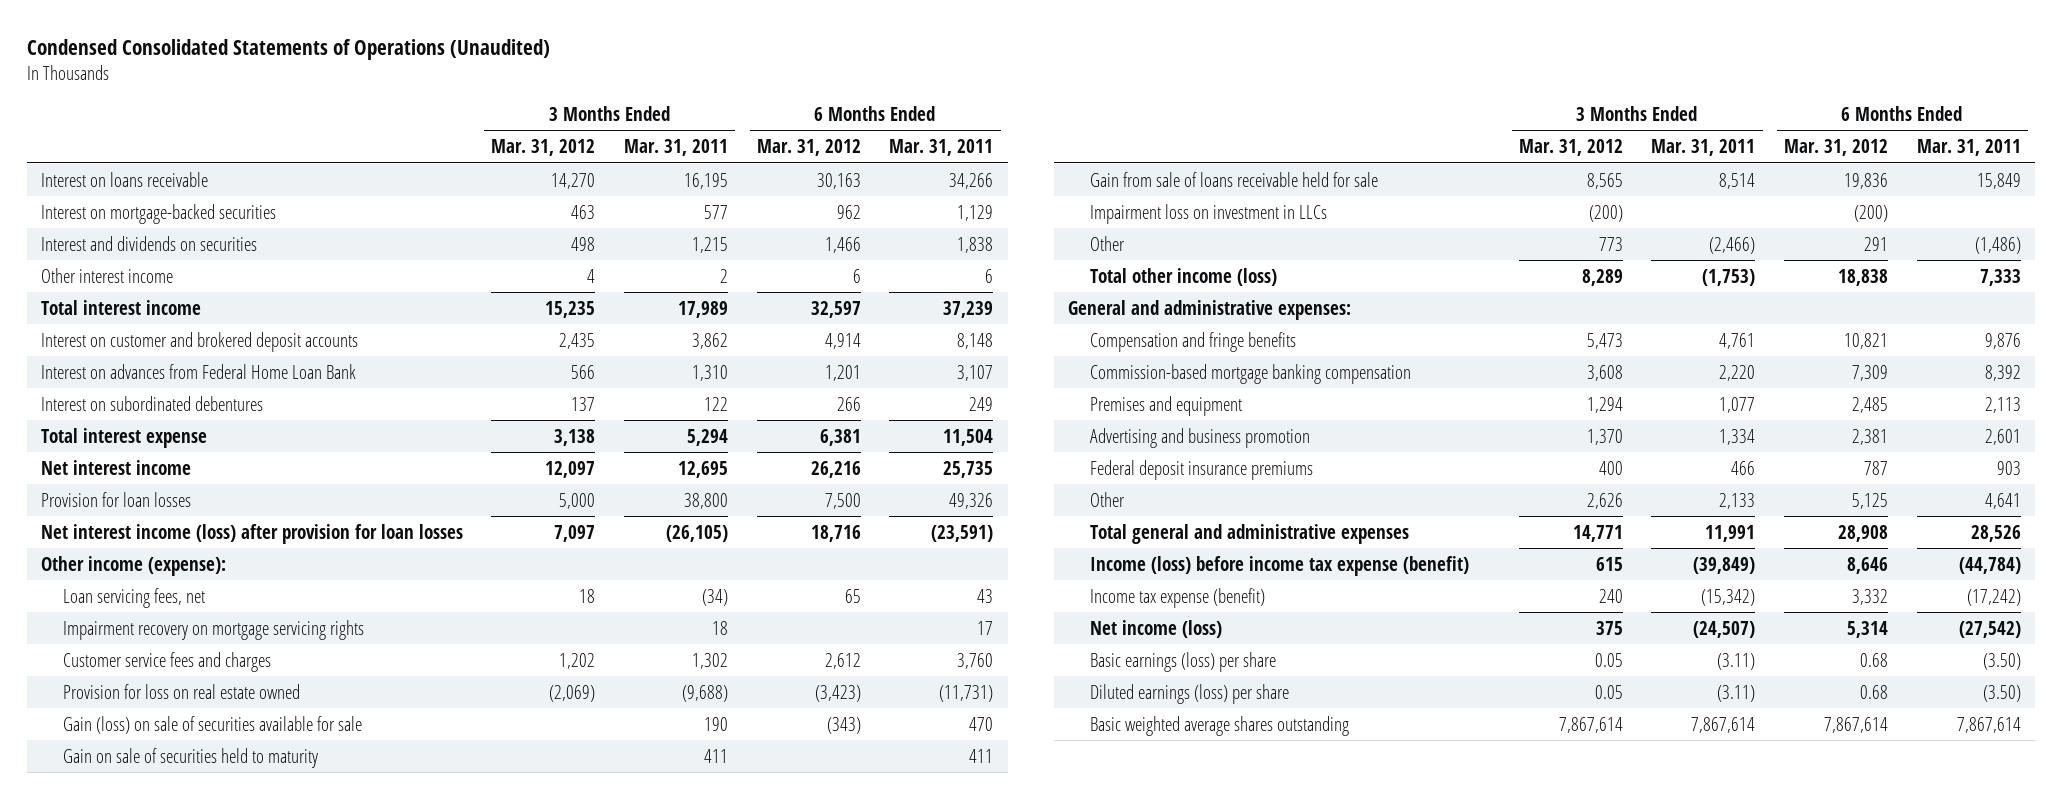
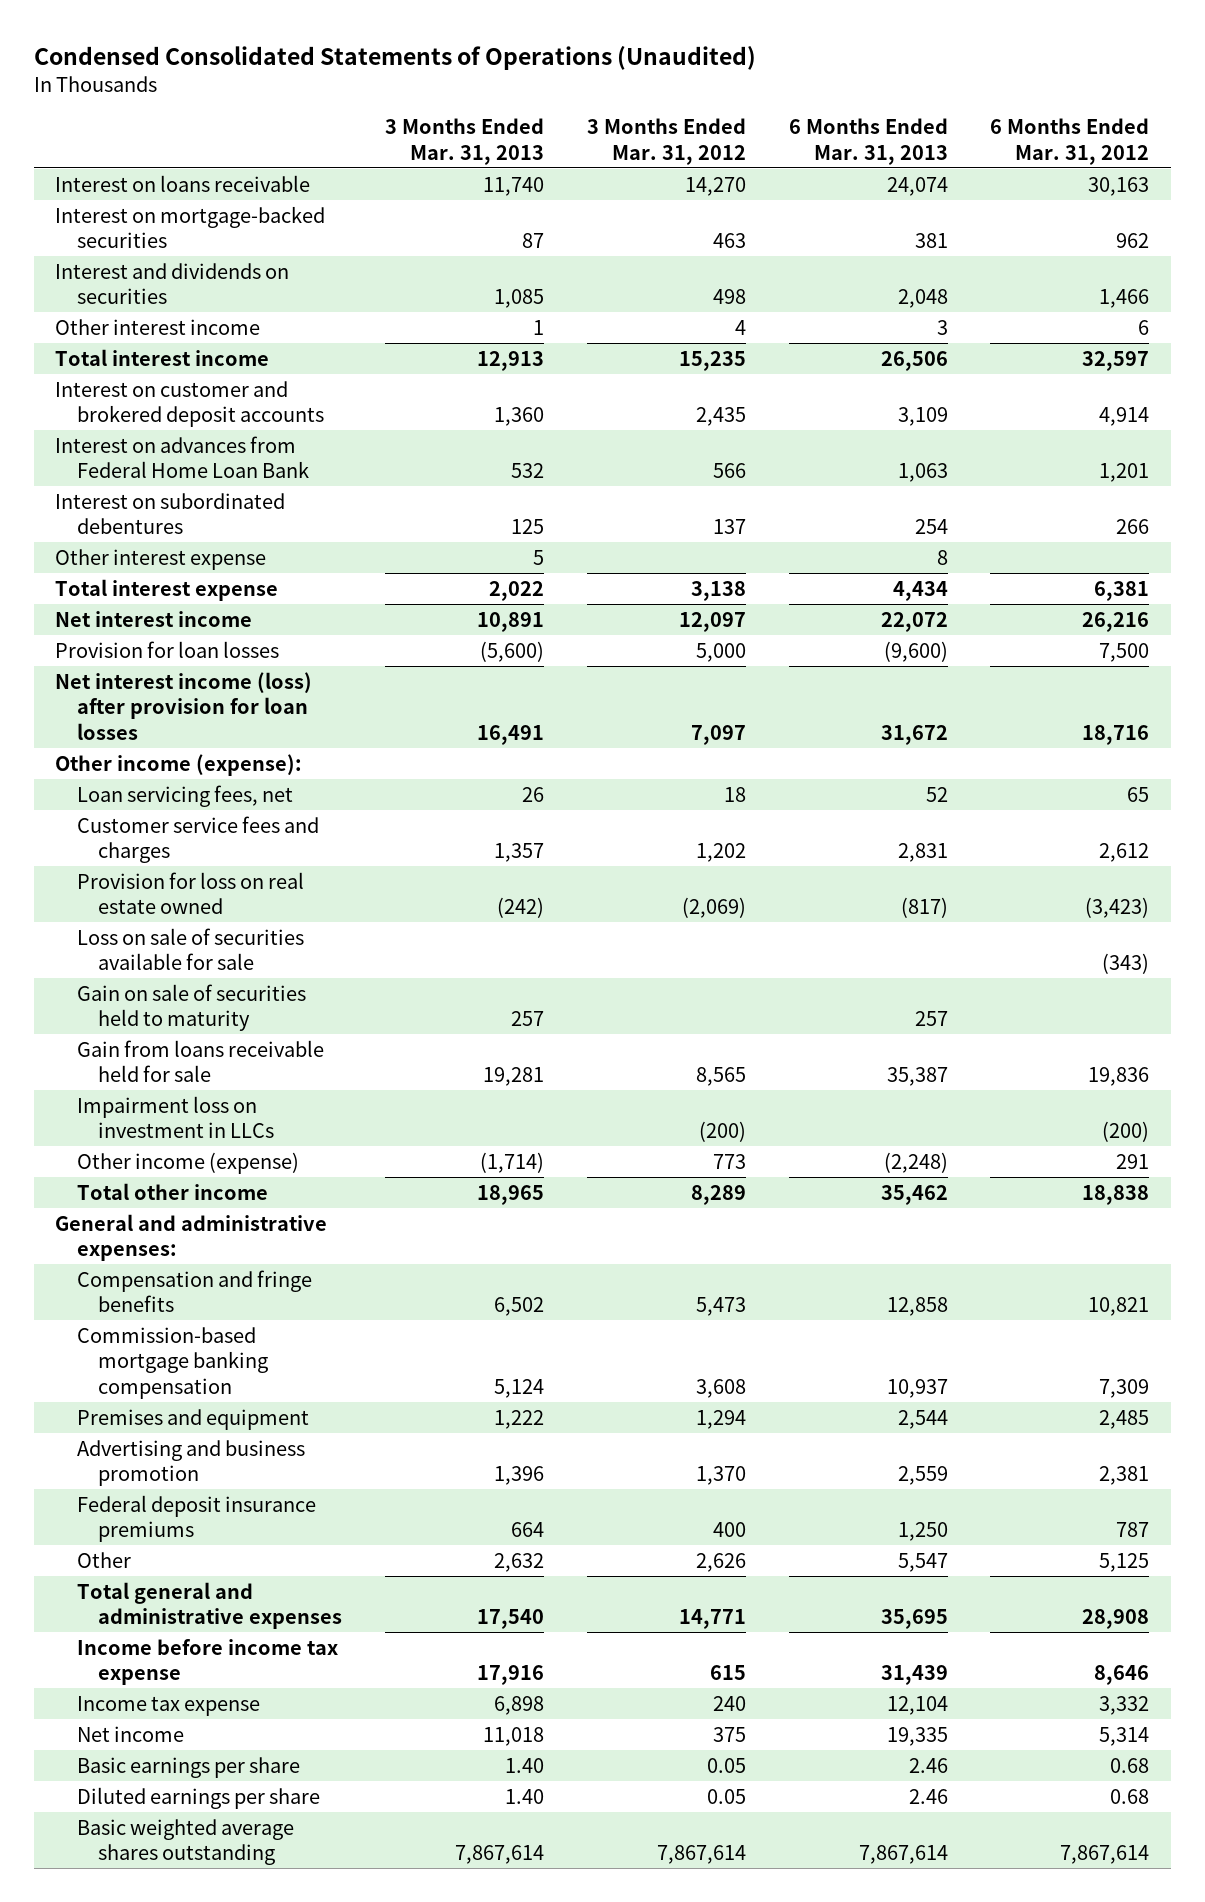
- | 3 Months Ended Mar. 31, 2012 | 3 Months Ended Mar. 31, 2011 | 6 Months Ended Mar. 31, 2012 | 6 Months Ended Mar. 31, 2011
+ | 3 Months Ended Mar. 31, 2013 | 3 Months Ended Mar. 31, 2012 | 6 Months Ended Mar. 31, 2013 | 6 Months Ended Mar. 31, 2012
+ Other interest expense | 5 | | 8 |
- Impairment recovery on mortgage servicing rights | | 18 | | 17
- Gain (loss) on sale of securities available for sale | | 190 | (343) | 470
+ Loss on sale of securities available for sale | | | | (343)
- Gain from sale of loans receivable held for sale | 8,565 | 8,514 | 19,836 | 15,849
+ Gain from loans receivable held for sale | 19,281 | 8,565 | 35,387 | 19,836
- Other | 773 | (2,466) | 291 | (1,486)
- Total other income (loss) | 8,289 | (1,753) | 18,838 | 7,333
+ Other income (expense) | (1,714) | 773 | (2,248) | 291
+ Total other income | 18,965 | 8,289 | 35,462 | 18,838
- Income (loss) before income tax expense (benefit) | 615 | (39,849) | 8,646 | (44,784)
- Income tax expense (benefit) | 240 | (15,342) | 3,332 | (17,242)
- Net income (loss) | 375 | (24,507) | 5,314 | (27,542)
- Basic earnings (loss) per share | 0.05 | (3.11) | 0.68 | (3.50)
- Diluted earnings (loss) per share | 0.05 | (3.11) | 0.68 | (3.50)
+ Income before income tax expense | 17,916 | 615 | 31,439 | 8,646
+ Income tax expense | 6,898 | 240 | 12,104 | 3,332
+ Net income | 11,018 | 375 | 19,335 | 5,314
+ Basic earnings per share | 1.40 | 0.05 | 2.46 | 0.68
+ Diluted earnings per share | 1.40 | 0.05 | 2.46 | 0.68

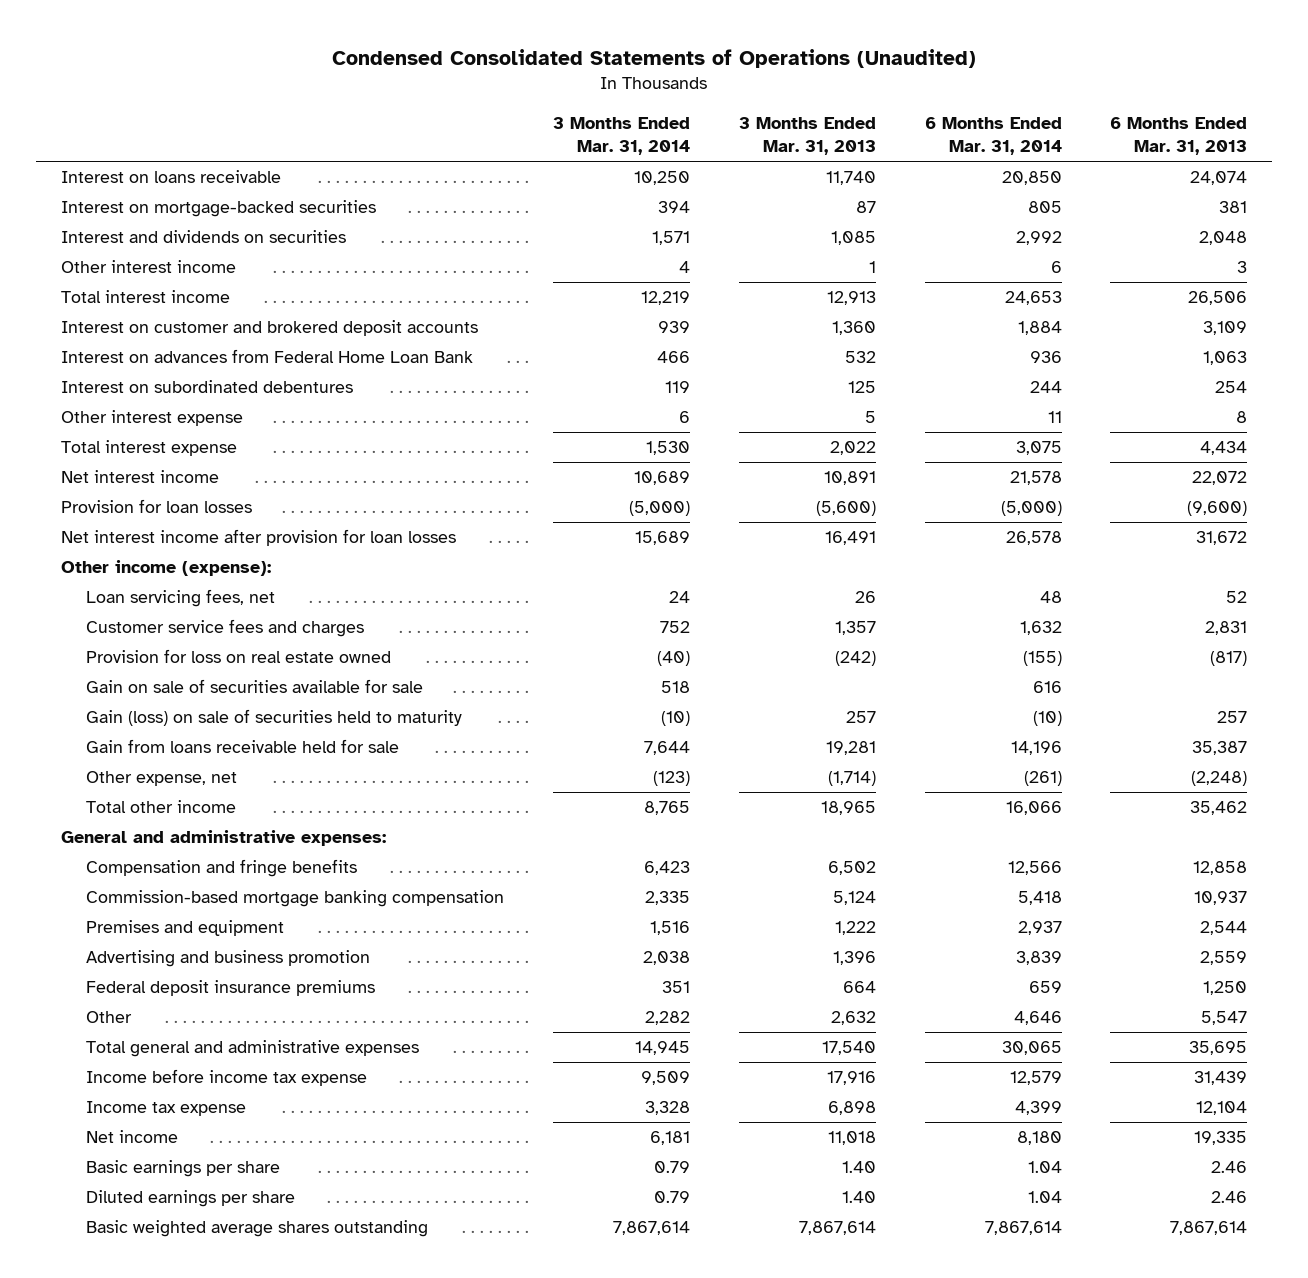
- | 3 Months Ended Mar. 31, 2013 | 3 Months Ended Mar. 31, 2012 | 6 Months Ended Mar. 31, 2013 | 6 Months Ended Mar. 31, 2012
+ | 3 Months Ended Mar. 31, 2014 | 3 Months Ended Mar. 31, 2013 | 6 Months Ended Mar. 31, 2014 | 6 Months Ended Mar. 31, 2013
- Net interest income (loss) after provision for loan losses | 16,491 | 7,097 | 31,672 | 18,716
+ Net interest income after provision for loan losses | 15,689 | 16,491 | 26,578 | 31,672
- Loss on sale of securities available for sale | | | | (343)
- Gain on sale of securities held to maturity | 257 | | 257 |
+ Gain on sale of securities available for sale | 518 | | 616 |
+ Gain (loss) on sale of securities held to maturity | (10) | 257 | (10) | 257
- Impairment loss on investment in LLCs | | (200) | | (200)
- Other income (expense) | (1,714) | 773 | (2,248) | 291
+ Other expense, net | (123) | (1,714) | (261) | (2,248)

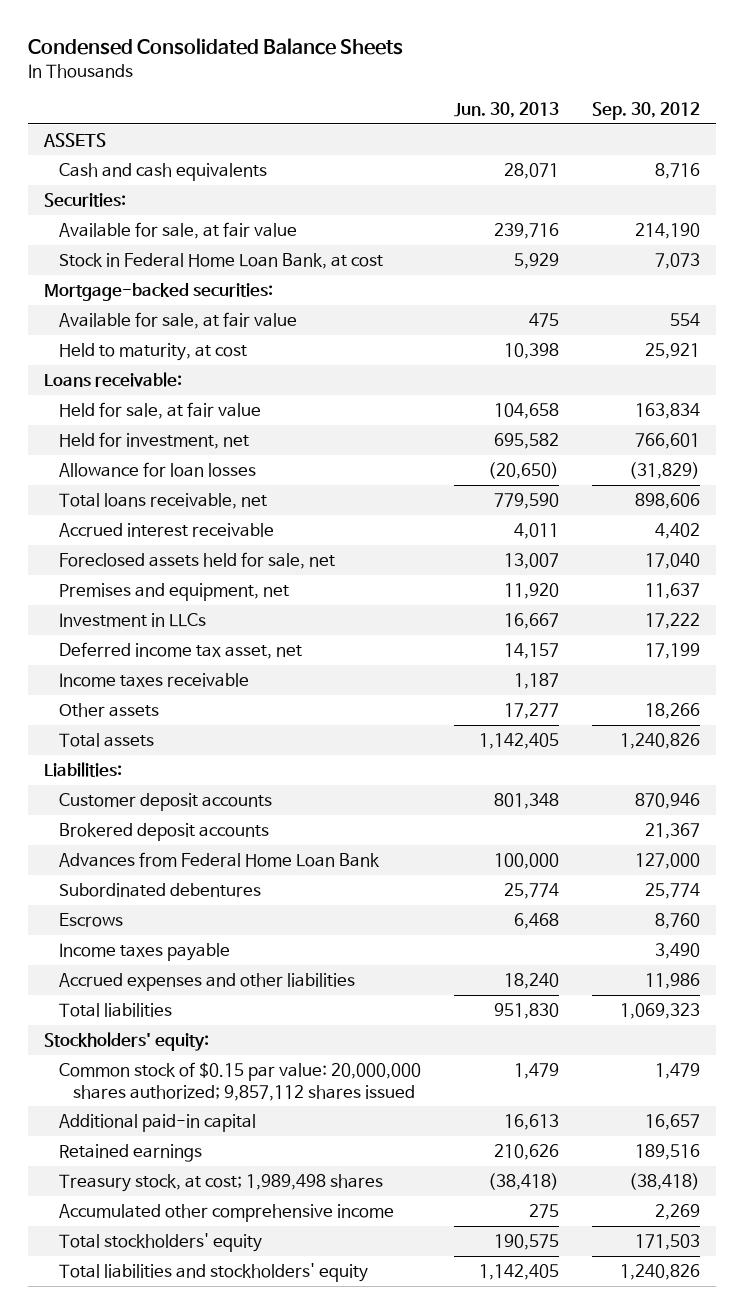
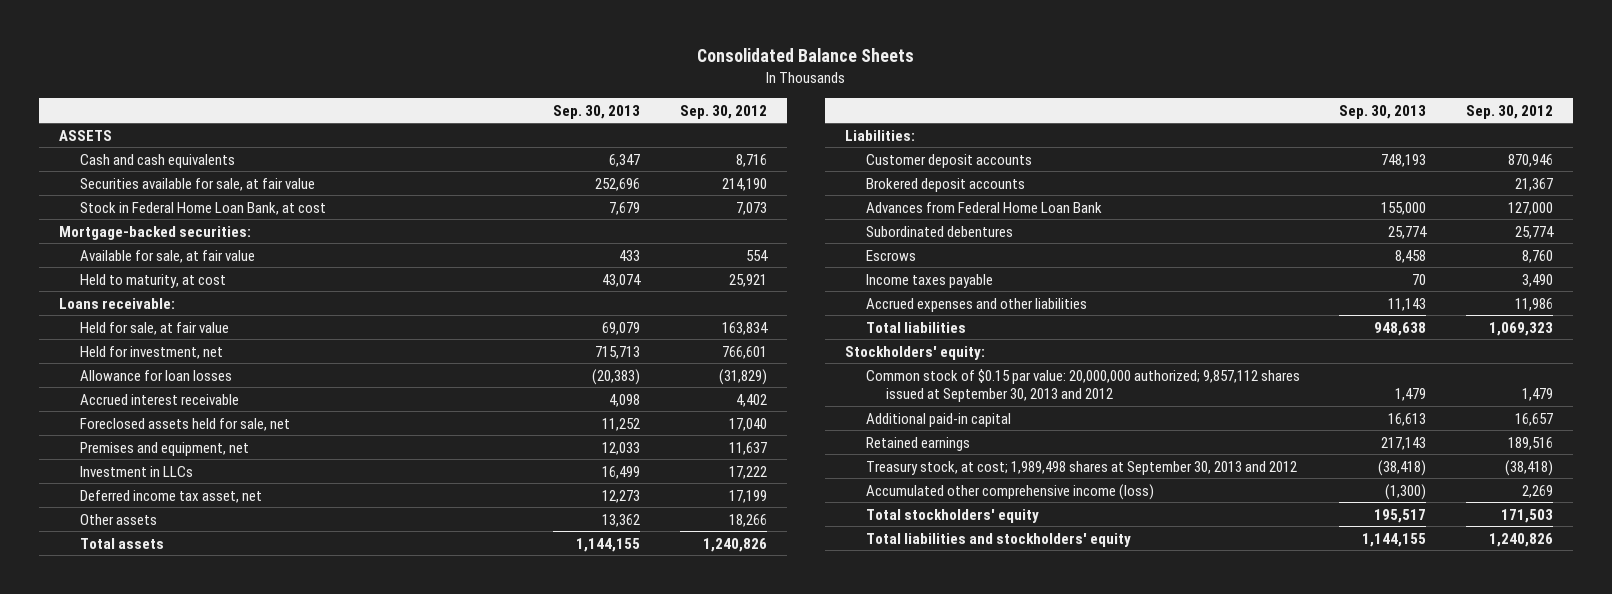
- Condensed Consolidated Balance Sheets
+ Consolidated Balance Sheets
- | Jun. 30, 2013 | Sep. 30, 2012
+ | Sep. 30, 2013 | Sep. 30, 2012
- Securities:
- Available for sale, at fair value | 239,716 | 214,190
+ Securities available for sale, at fair value | 252,696 | 214,190
- Total loans receivable, net | 779,590 | 898,606
- Income taxes receivable | 1,187 |
- Common stock of $0.15 par value: 20,000,000 shares authorized; 9,857,112 shares issued | 1,479 | 1,479
+ Common stock of $0.15 par value: 20,000,000 authorized; 9,857,112 shares issued at September 30, 2013 and 2012 | 1,479 | 1,479
- Treasury stock, at cost; 1,989,498 shares | (38,418) | (38,418)
- Accumulated other comprehensive income | 275 | 2,269
+ Treasury stock, at cost; 1,989,498 shares at September 30, 2013 and 2012 | (38,418) | (38,418)
+ Accumulated other comprehensive income (loss) | (1,300) | 2,269

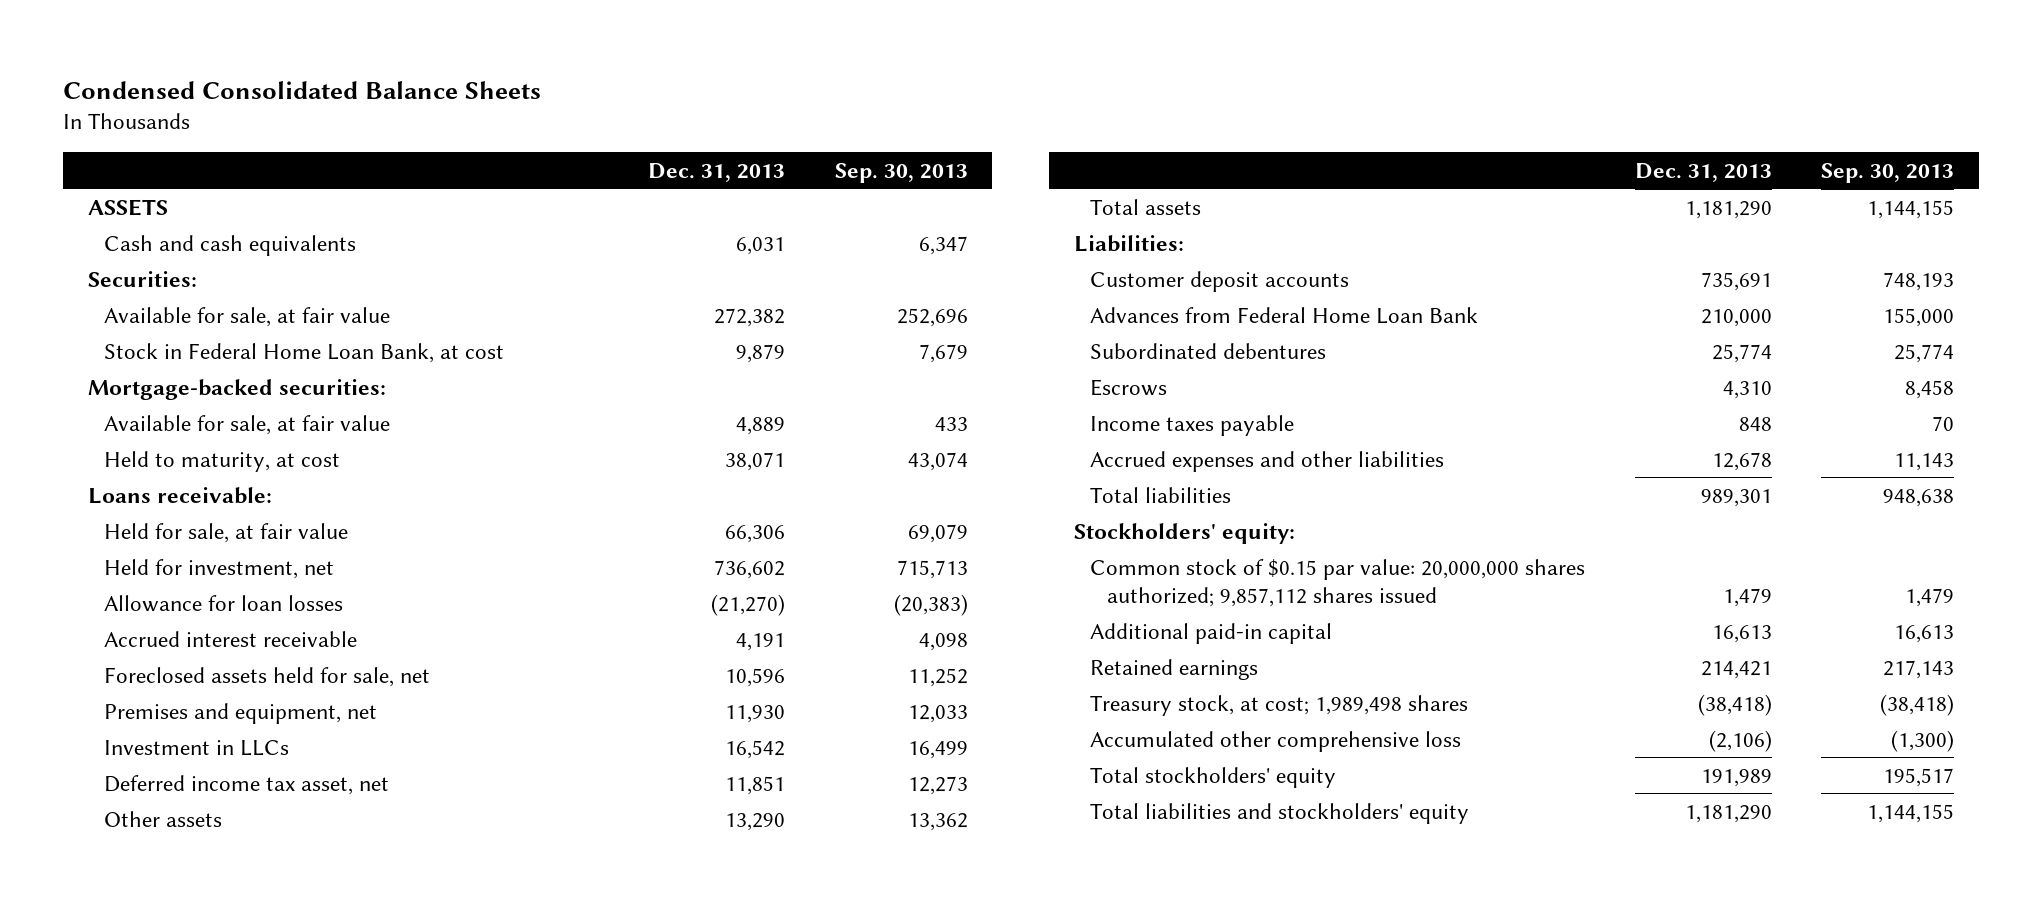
- Consolidated Balance Sheets
+ Condensed Consolidated Balance Sheets
- | Sep. 30, 2013 | Sep. 30, 2012
+ | Dec. 31, 2013 | Sep. 30, 2013
- Securities available for sale, at fair value | 252,696 | 214,190
+ Securities:
+ Available for sale, at fair value | 272,382 | 252,696
- Brokered deposit accounts | | 21,367
- Common stock of $0.15 par value: 20,000,000 authorized; 9,857,112 shares issued at September 30, 2013 and 2012 | 1,479 | 1,479
+ Common stock of $0.15 par value: 20,000,000 shares authorized; 9,857,112 shares issued | 1,479 | 1,479
- Treasury stock, at cost; 1,989,498 shares at September 30, 2013 and 2012 | (38,418) | (38,418)
- Accumulated other comprehensive income (loss) | (1,300) | 2,269
+ Treasury stock, at cost; 1,989,498 shares | (38,418) | (38,418)
+ Accumulated other comprehensive loss | (2,106) | (1,300)

